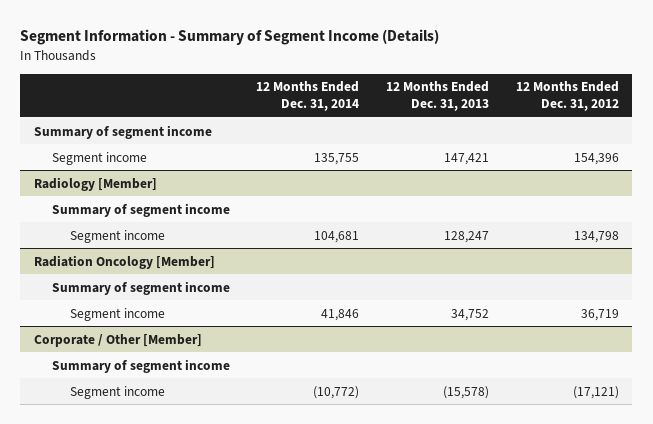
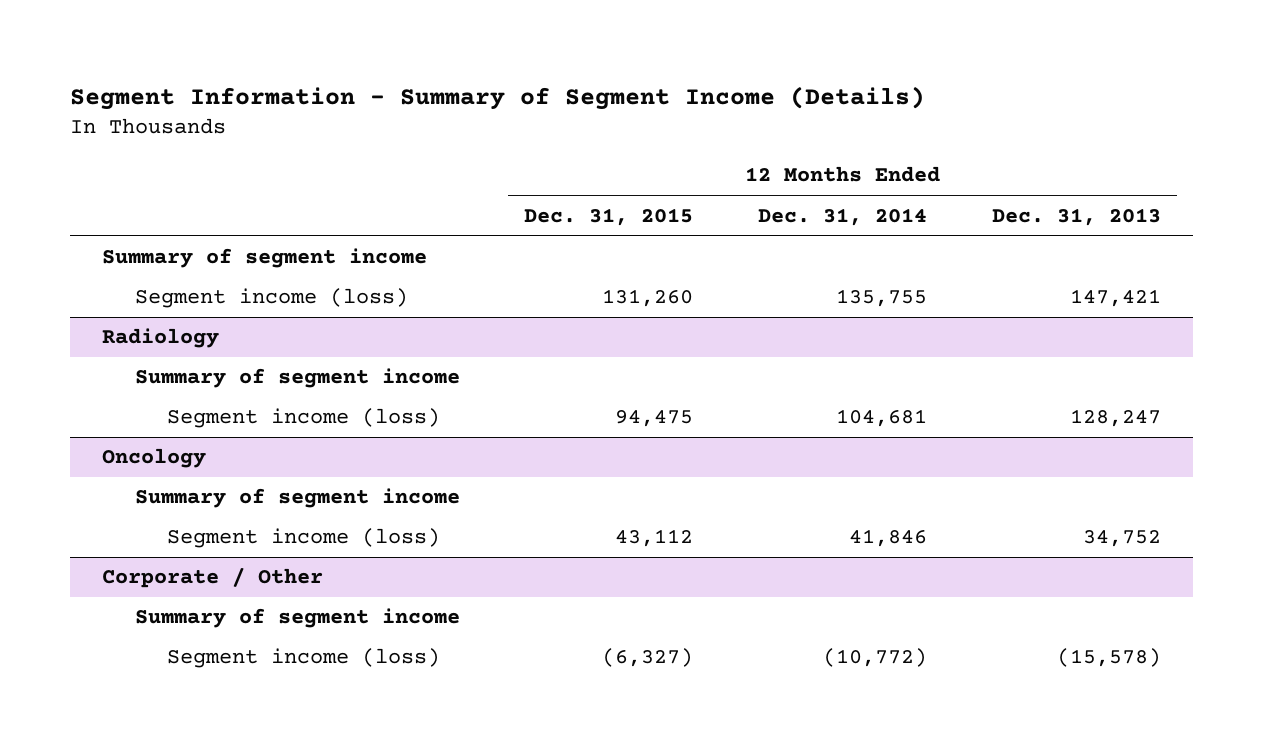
- | 12 Months Ended Dec. 31, 2014 | 12 Months Ended Dec. 31, 2013 | 12 Months Ended Dec. 31, 2012
+ | 12 Months Ended Dec. 31, 2015 | 12 Months Ended Dec. 31, 2014 | 12 Months Ended Dec. 31, 2013
- Segment income | 135,755 | 147,421 | 154,396
- Radiology [Member]
+ Segment income (loss) | 131,260 | 135,755 | 147,421
+ Radiology
- Segment income | 104,681 | 128,247 | 134,798
- Radiation Oncology [Member]
+ Segment income (loss) | 94,475 | 104,681 | 128,247
+ Oncology
- Segment income | 41,846 | 34,752 | 36,719
- Corporate / Other [Member]
+ Segment income (loss) | 43,112 | 41,846 | 34,752
+ Corporate / Other
- Segment income | (10,772) | (15,578) | (17,121)
+ Segment income (loss) | (6,327) | (10,772) | (15,578)

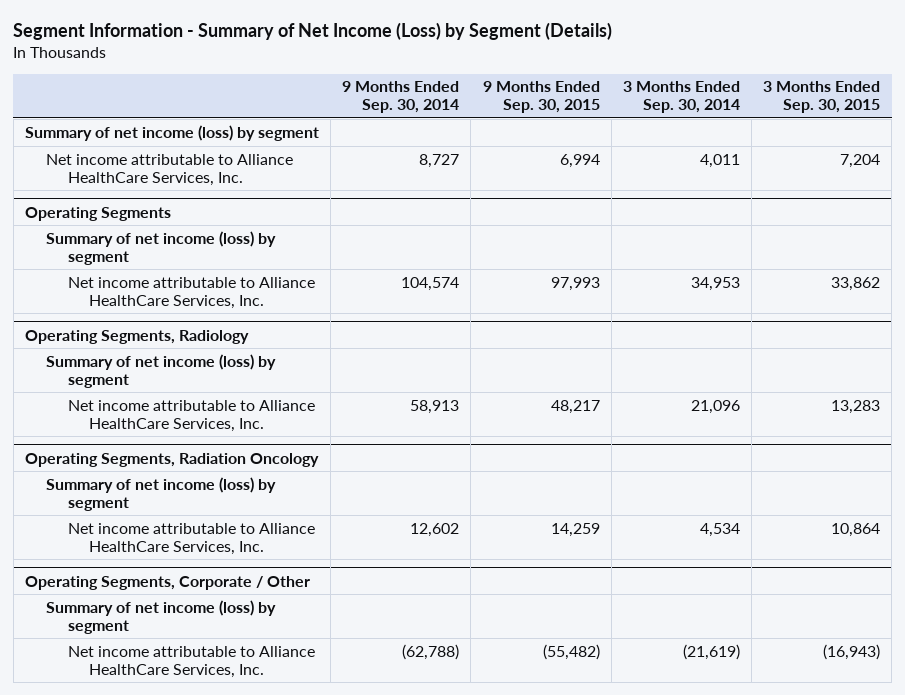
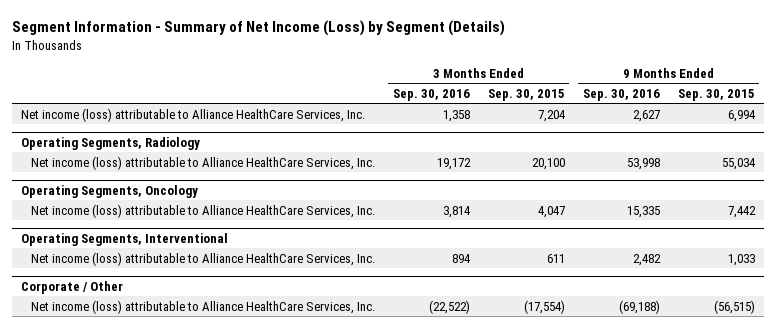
- | 9 Months Ended Sep. 30, 2014 | 9 Months Ended Sep. 30, 2015 | 3 Months Ended Sep. 30, 2014 | 3 Months Ended Sep. 30, 2015
+ | 3 Months Ended Sep. 30, 2016 | 3 Months Ended Sep. 30, 2015 | 9 Months Ended Sep. 30, 2016 | 9 Months Ended Sep. 30, 2015
- Summary of net income (loss) by segment
- Net income attributable to Alliance HealthCare Services, Inc. | 8,727 | 6,994 | 4,011 | 7,204
- Operating Segments
- Summary of net income (loss) by segment
- Net income attributable to Alliance HealthCare Services, Inc. | 104,574 | 97,993 | 34,953 | 33,862
+ Net income (loss) attributable to Alliance HealthCare Services, Inc. | 1,358 | 7,204 | 2,627 | 6,994
@ Operating Segments, Radiology
- Summary of net income (loss) by segment
- Net income attributable to Alliance HealthCare Services, Inc. | 58,913 | 48,217 | 21,096 | 13,283
- Operating Segments, Radiation Oncology
- Summary of net income (loss) by segment
- Net income attributable to Alliance HealthCare Services, Inc. | 12,602 | 14,259 | 4,534 | 10,864
- Operating Segments, Corporate / Other
- Summary of net income (loss) by segment
- Net income attributable to Alliance HealthCare Services, Inc. | (62,788) | (55,482) | (21,619) | (16,943)
@ Operating Segments, Radiology
+ Net income (loss) attributable to Alliance HealthCare Services, Inc. | 19,172 | 20,100 | 53,998 | 55,034
+ Operating Segments, Oncology
+ Net income (loss) attributable to Alliance HealthCare Services, Inc. | 3,814 | 4,047 | 15,335 | 7,442
+ Operating Segments, Interventional
+ Net income (loss) attributable to Alliance HealthCare Services, Inc. | 894 | 611 | 2,482 | 1,033
+ Corporate / Other
+ Net income (loss) attributable to Alliance HealthCare Services, Inc. | (22,522) | (17,554) | (69,188) | (56,515)

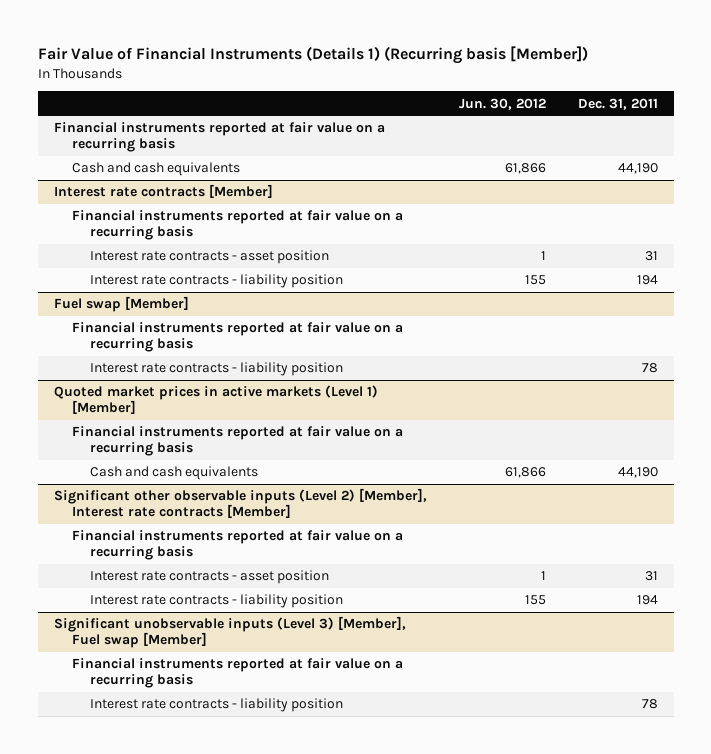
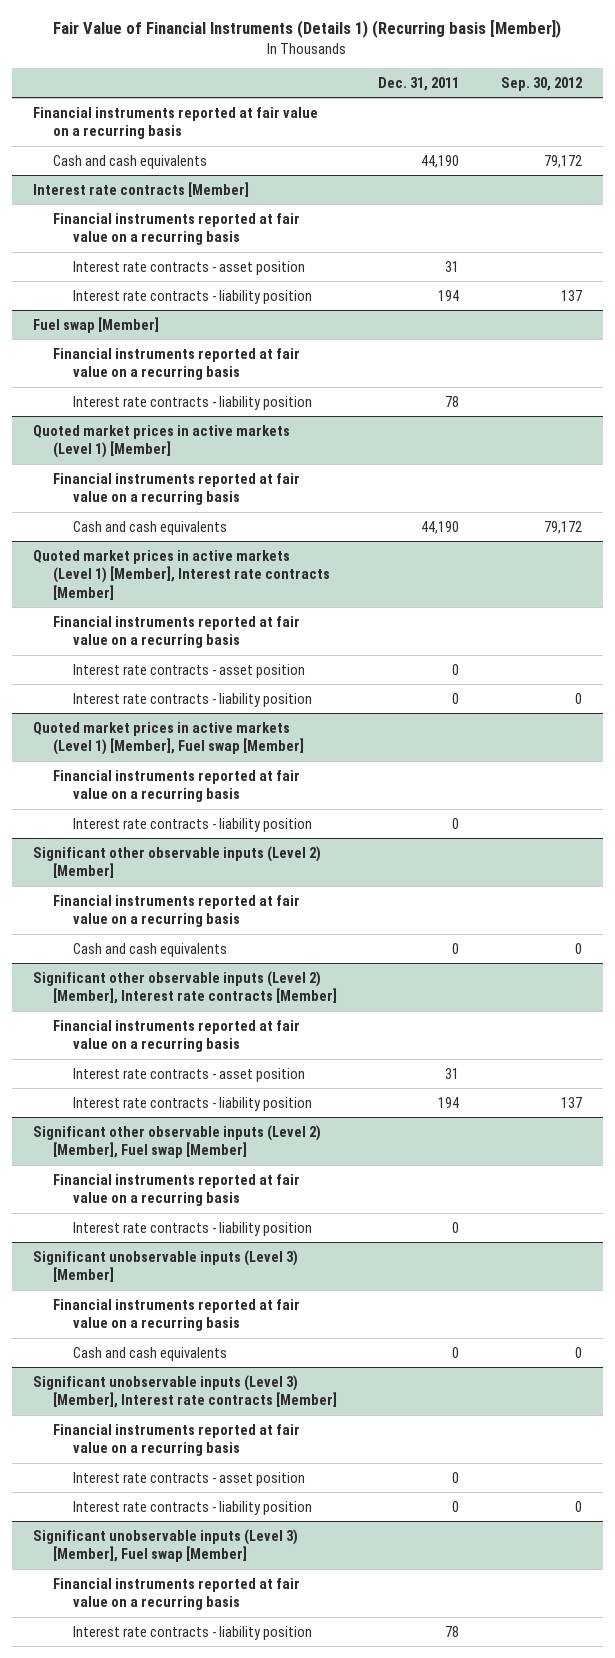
- | Jun. 30, 2012 | Dec. 31, 2011
+ | Dec. 31, 2011 | Sep. 30, 2012
+ Quoted market prices in active markets (Level 1) [Member], Interest rate contracts [Member]
+ Financial instruments reported at fair value on a recurring basis
+ Interest rate contracts - asset position | 0 |
+ Interest rate contracts - liability position | 0 | 0
+ Quoted market prices in active markets (Level 1) [Member], Fuel swap [Member]
+ Financial instruments reported at fair value on a recurring basis
+ Interest rate contracts - liability position | 0 |
+ Significant other observable inputs (Level 2) [Member]
+ Financial instruments reported at fair value on a recurring basis
+ Cash and cash equivalents | 0 | 0
+ Significant other observable inputs (Level 2) [Member], Fuel swap [Member]
+ Financial instruments reported at fair value on a recurring basis
+ Interest rate contracts - liability position | 0 |
+ Significant unobservable inputs (Level 3) [Member]
+ Financial instruments reported at fair value on a recurring basis
+ Cash and cash equivalents | 0 | 0
+ Significant unobservable inputs (Level 3) [Member], Interest rate contracts [Member]
+ Financial instruments reported at fair value on a recurring basis
+ Interest rate contracts - asset position | 0 |
+ Interest rate contracts - liability position | 0 | 0

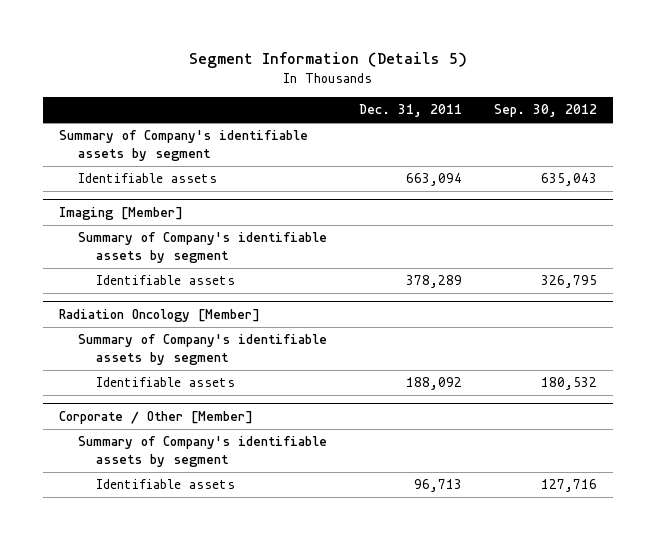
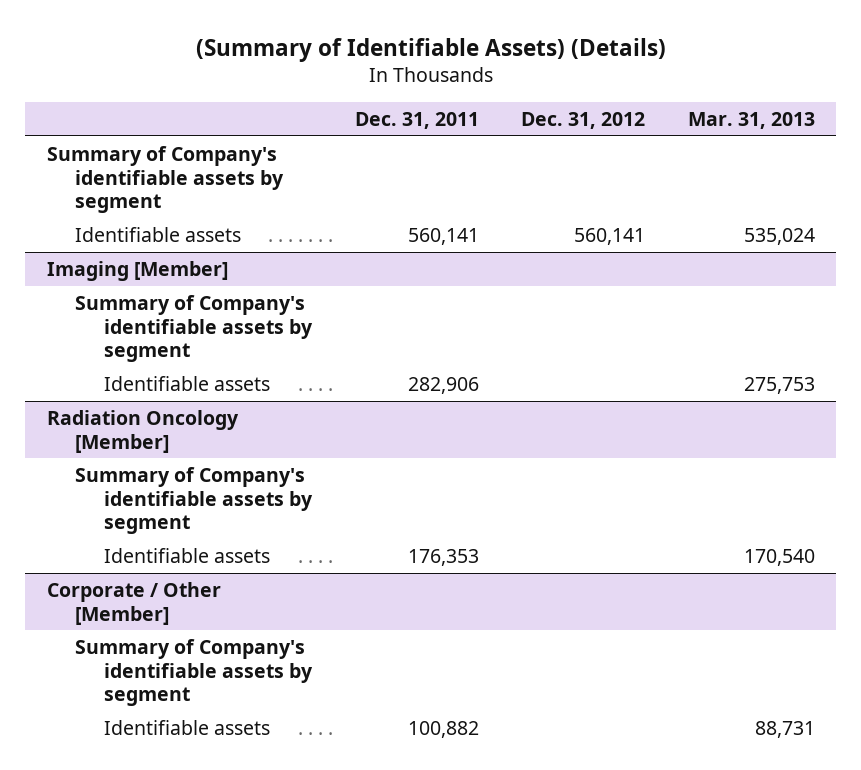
- Segment Information (Details 5)
+ (Summary of Identifiable Assets) (Details)
- | Dec. 31, 2011 | Sep. 30, 2012
+ | Dec. 31, 2011 | Dec. 31, 2012 | Mar. 31, 2013
- Identifiable assets | 663,094 | 635,043
+ Identifiable assets | 560,141 | 560,141 | 535,024
@ Imaging [Member]
- Identifiable assets | 378,289 | 326,795
+ Identifiable assets | 282,906 | | 275,753
@ Radiation Oncology [Member]
- Identifiable assets | 188,092 | 180,532
+ Identifiable assets | 176,353 | | 170,540
@ Corporate / Other [Member]
- Identifiable assets | 96,713 | 127,716
+ Identifiable assets | 100,882 | | 88,731

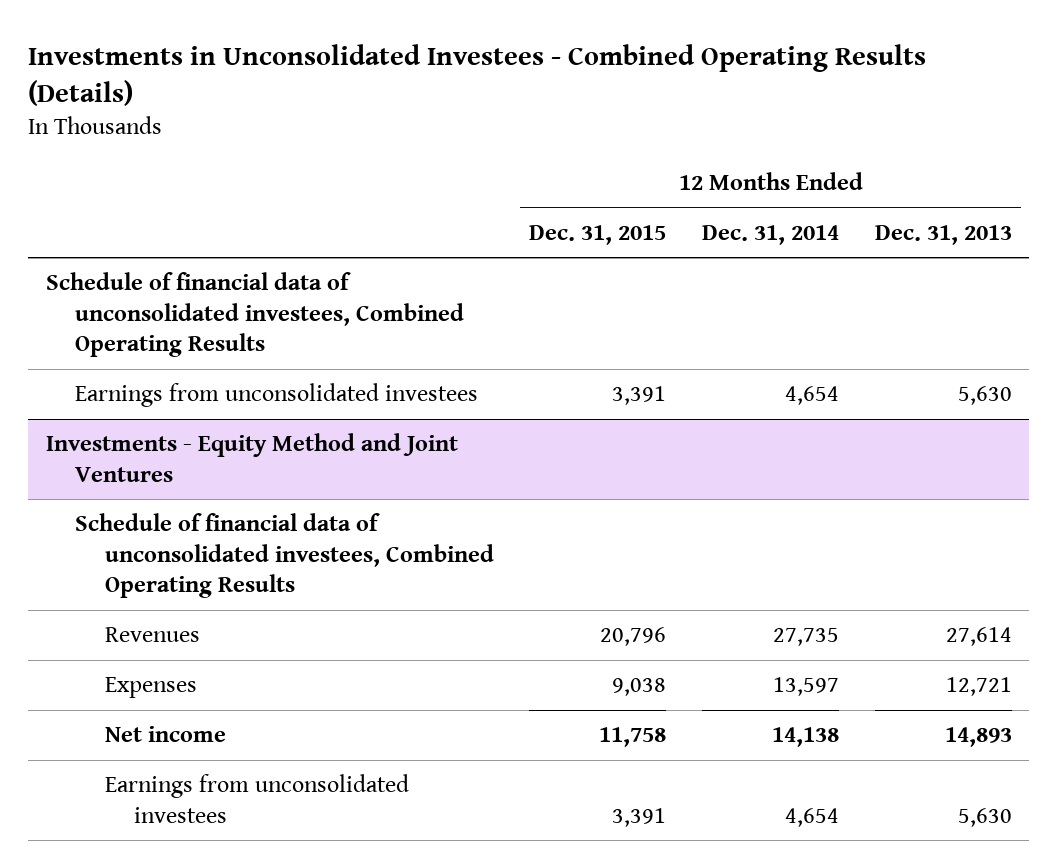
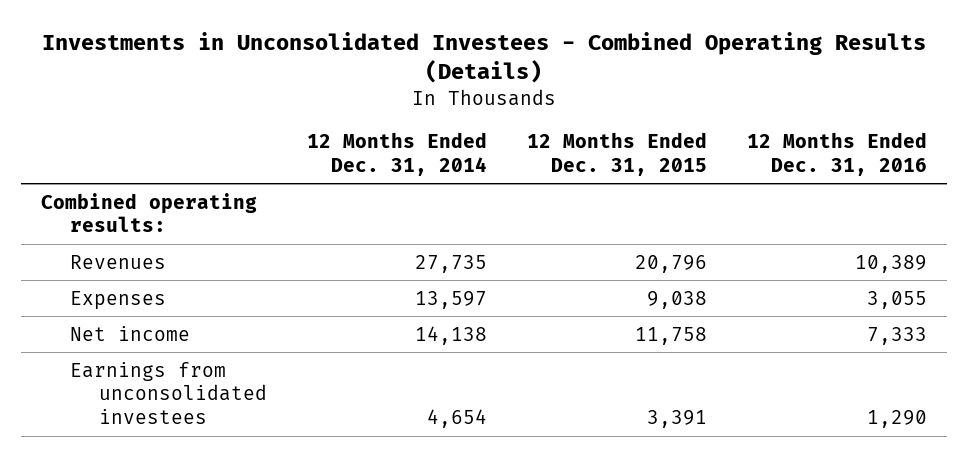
- | 12 Months Ended Dec. 31, 2015 | 12 Months Ended Dec. 31, 2014 | 12 Months Ended Dec. 31, 2013
+ | 12 Months Ended Dec. 31, 2014 | 12 Months Ended Dec. 31, 2015 | 12 Months Ended Dec. 31, 2016
- Schedule of financial data of unconsolidated investees, Combined Operating Results
- Earnings from unconsolidated investees | 3,391 | 4,654 | 5,630
- Investments - Equity Method and Joint Ventures
- Schedule of financial data of unconsolidated investees, Combined Operating Results
+ Combined operating results:

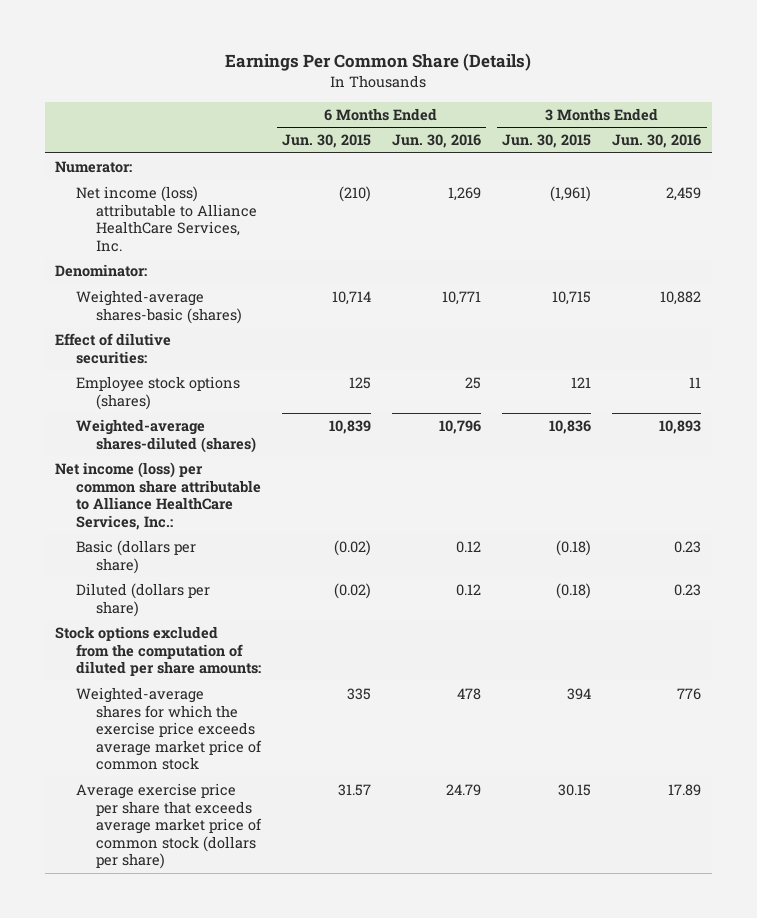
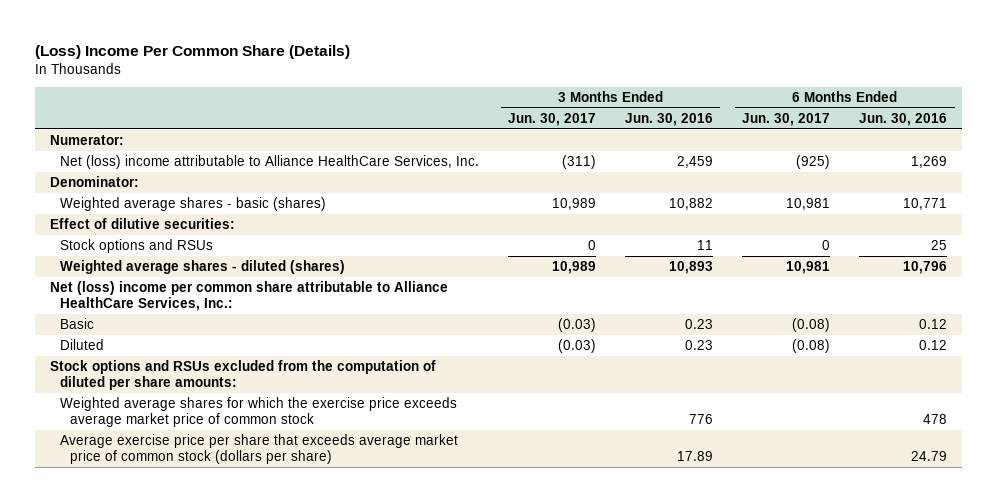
- Earnings Per Common Share (Details)
+ (Loss) Income Per Common Share (Details)
- | 6 Months Ended Jun. 30, 2015 | 6 Months Ended Jun. 30, 2016 | 3 Months Ended Jun. 30, 2015 | 3 Months Ended Jun. 30, 2016
+ | 3 Months Ended Jun. 30, 2017 | 3 Months Ended Jun. 30, 2016 | 6 Months Ended Jun. 30, 2017 | 6 Months Ended Jun. 30, 2016
- Net income (loss) attributable to Alliance HealthCare Services, Inc. | (210) | 1,269 | (1,961) | 2,459
+ Net (loss) income attributable to Alliance HealthCare Services, Inc. | (311) | 2,459 | (925) | 1,269
- Weighted-average shares-basic (shares) | 10,714 | 10,771 | 10,715 | 10,882
+ Weighted average shares - basic (shares) | 10,989 | 10,882 | 10,981 | 10,771
- Employee stock options (shares) | 125 | 25 | 121 | 11
- Weighted-average shares-diluted (shares) | 10,839 | 10,796 | 10,836 | 10,893
- Net income (loss) per common share attributable to Alliance HealthCare Services, Inc.:
- Basic (dollars per share) | (0.02) | 0.12 | (0.18) | 0.23
- Diluted (dollars per share) | (0.02) | 0.12 | (0.18) | 0.23
- Stock options excluded from the computation of diluted per share amounts:
- Weighted-average shares for which the exercise price exceeds average market price of common stock | 335 | 478 | 394 | 776
+ Stock options and RSUs | 0 | 11 | 0 | 25
+ Weighted average shares - diluted (shares) | 10,989 | 10,893 | 10,981 | 10,796
+ Net (loss) income per common share attributable to Alliance HealthCare Services, Inc.:
+ Basic | (0.03) | 0.23 | (0.08) | 0.12
+ Diluted | (0.03) | 0.23 | (0.08) | 0.12
+ Stock options and RSUs excluded from the computation of diluted per share amounts:
+ Weighted average shares for which the exercise price exceeds average market price of common stock | | 776 | | 478

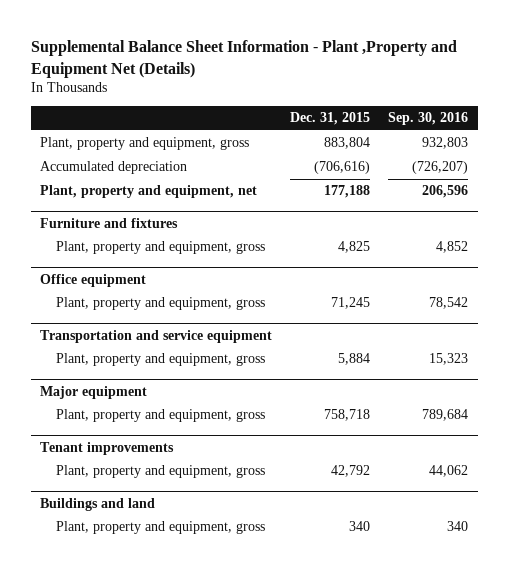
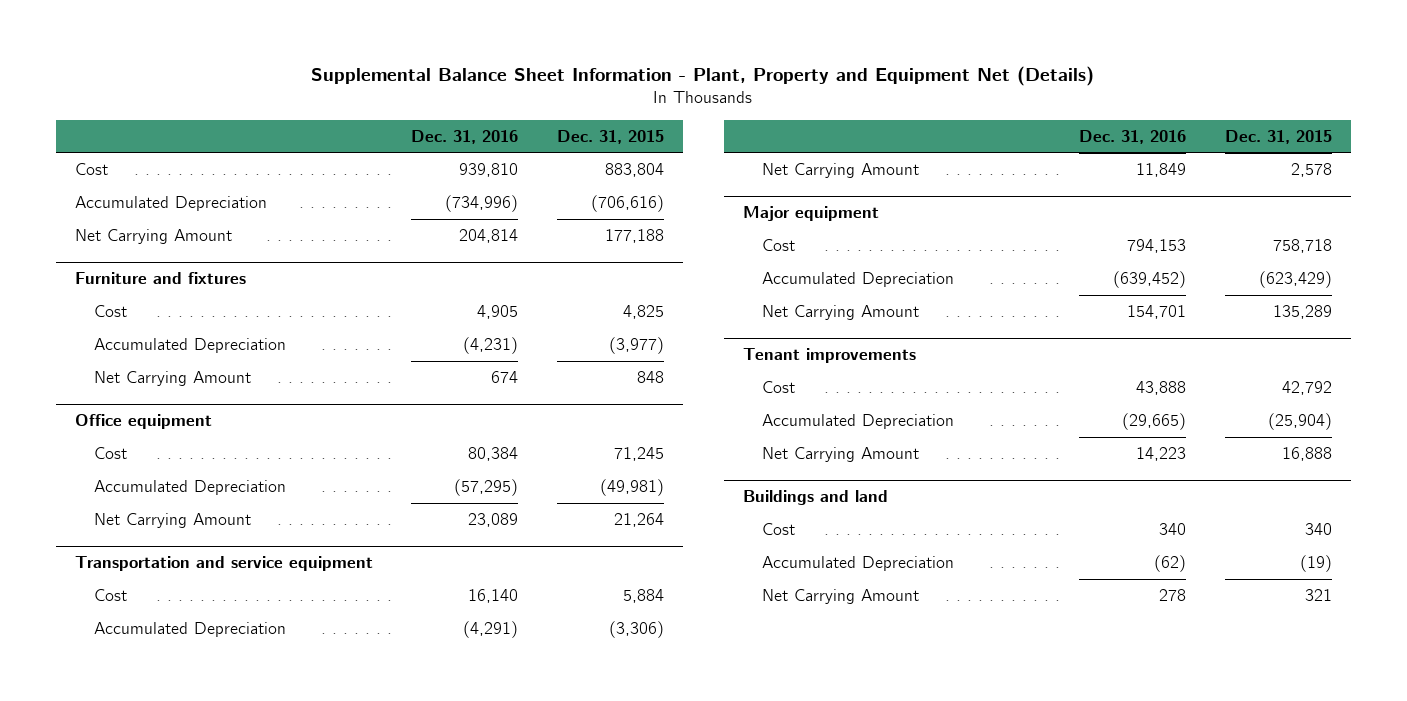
- Supplemental Balance Sheet Information - Plant ,Property and Equipment Net (Details)
+ Supplemental Balance Sheet Information - Plant, Property and Equipment Net (Details)
- | Dec. 31, 2015 | Sep. 30, 2016
+ | Dec. 31, 2016 | Dec. 31, 2015
- Plant, property and equipment, gross | 883,804 | 932,803
- Accumulated depreciation | (706,616) | (726,207)
- Plant, property and equipment, net | 177,188 | 206,596
+ Cost | 939,810 | 883,804
+ Accumulated Depreciation | (734,996) | (706,616)
+ Net Carrying Amount | 204,814 | 177,188
@ Furniture and fixtures
- Plant, property and equipment, gross | 4,825 | 4,852
+ Cost | 4,905 | 4,825
+ Accumulated Depreciation | (4,231) | (3,977)
+ Net Carrying Amount | 674 | 848
@ Office equipment
- Plant, property and equipment, gross | 71,245 | 78,542
+ Cost | 80,384 | 71,245
+ Accumulated Depreciation | (57,295) | (49,981)
+ Net Carrying Amount | 23,089 | 21,264
@ Transportation and service equipment
- Plant, property and equipment, gross | 5,884 | 15,323
+ Cost | 16,140 | 5,884
+ Accumulated Depreciation | (4,291) | (3,306)
+ Net Carrying Amount | 11,849 | 2,578
@ Major equipment
- Plant, property and equipment, gross | 758,718 | 789,684
+ Cost | 794,153 | 758,718
+ Accumulated Depreciation | (639,452) | (623,429)
+ Net Carrying Amount | 154,701 | 135,289
@ Tenant improvements
- Plant, property and equipment, gross | 42,792 | 44,062
+ Cost | 43,888 | 42,792
+ Accumulated Depreciation | (29,665) | (25,904)
+ Net Carrying Amount | 14,223 | 16,888
@ Buildings and land
- Plant, property and equipment, gross | 340 | 340
+ Cost | 340 | 340
+ Accumulated Depreciation | (62) | (19)
+ Net Carrying Amount | 278 | 321

